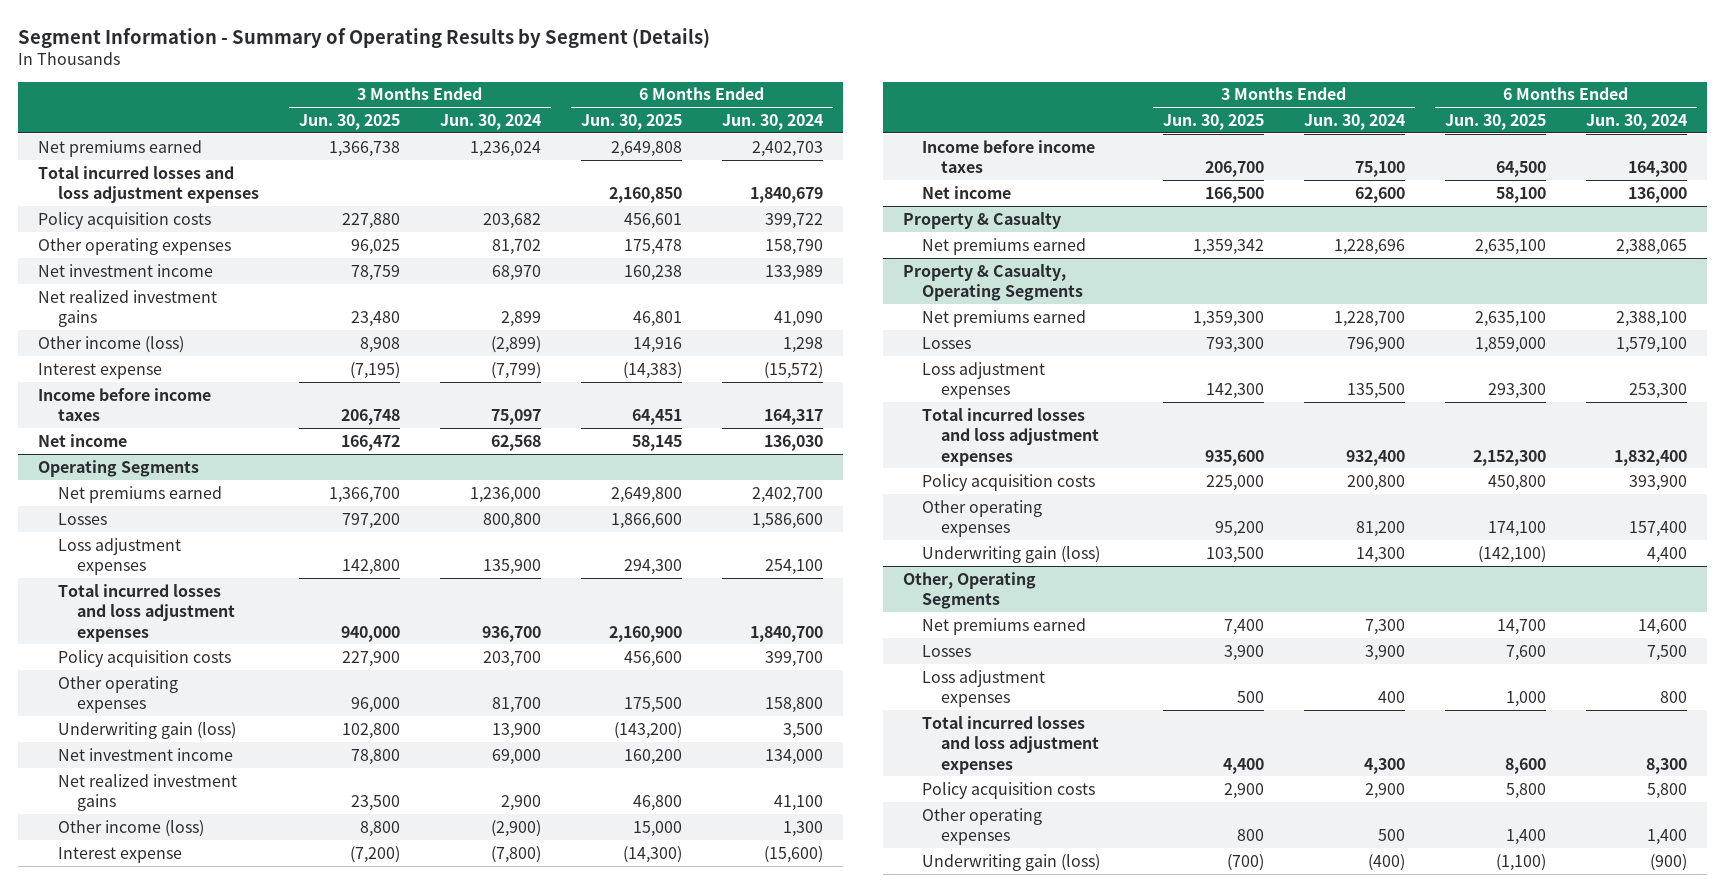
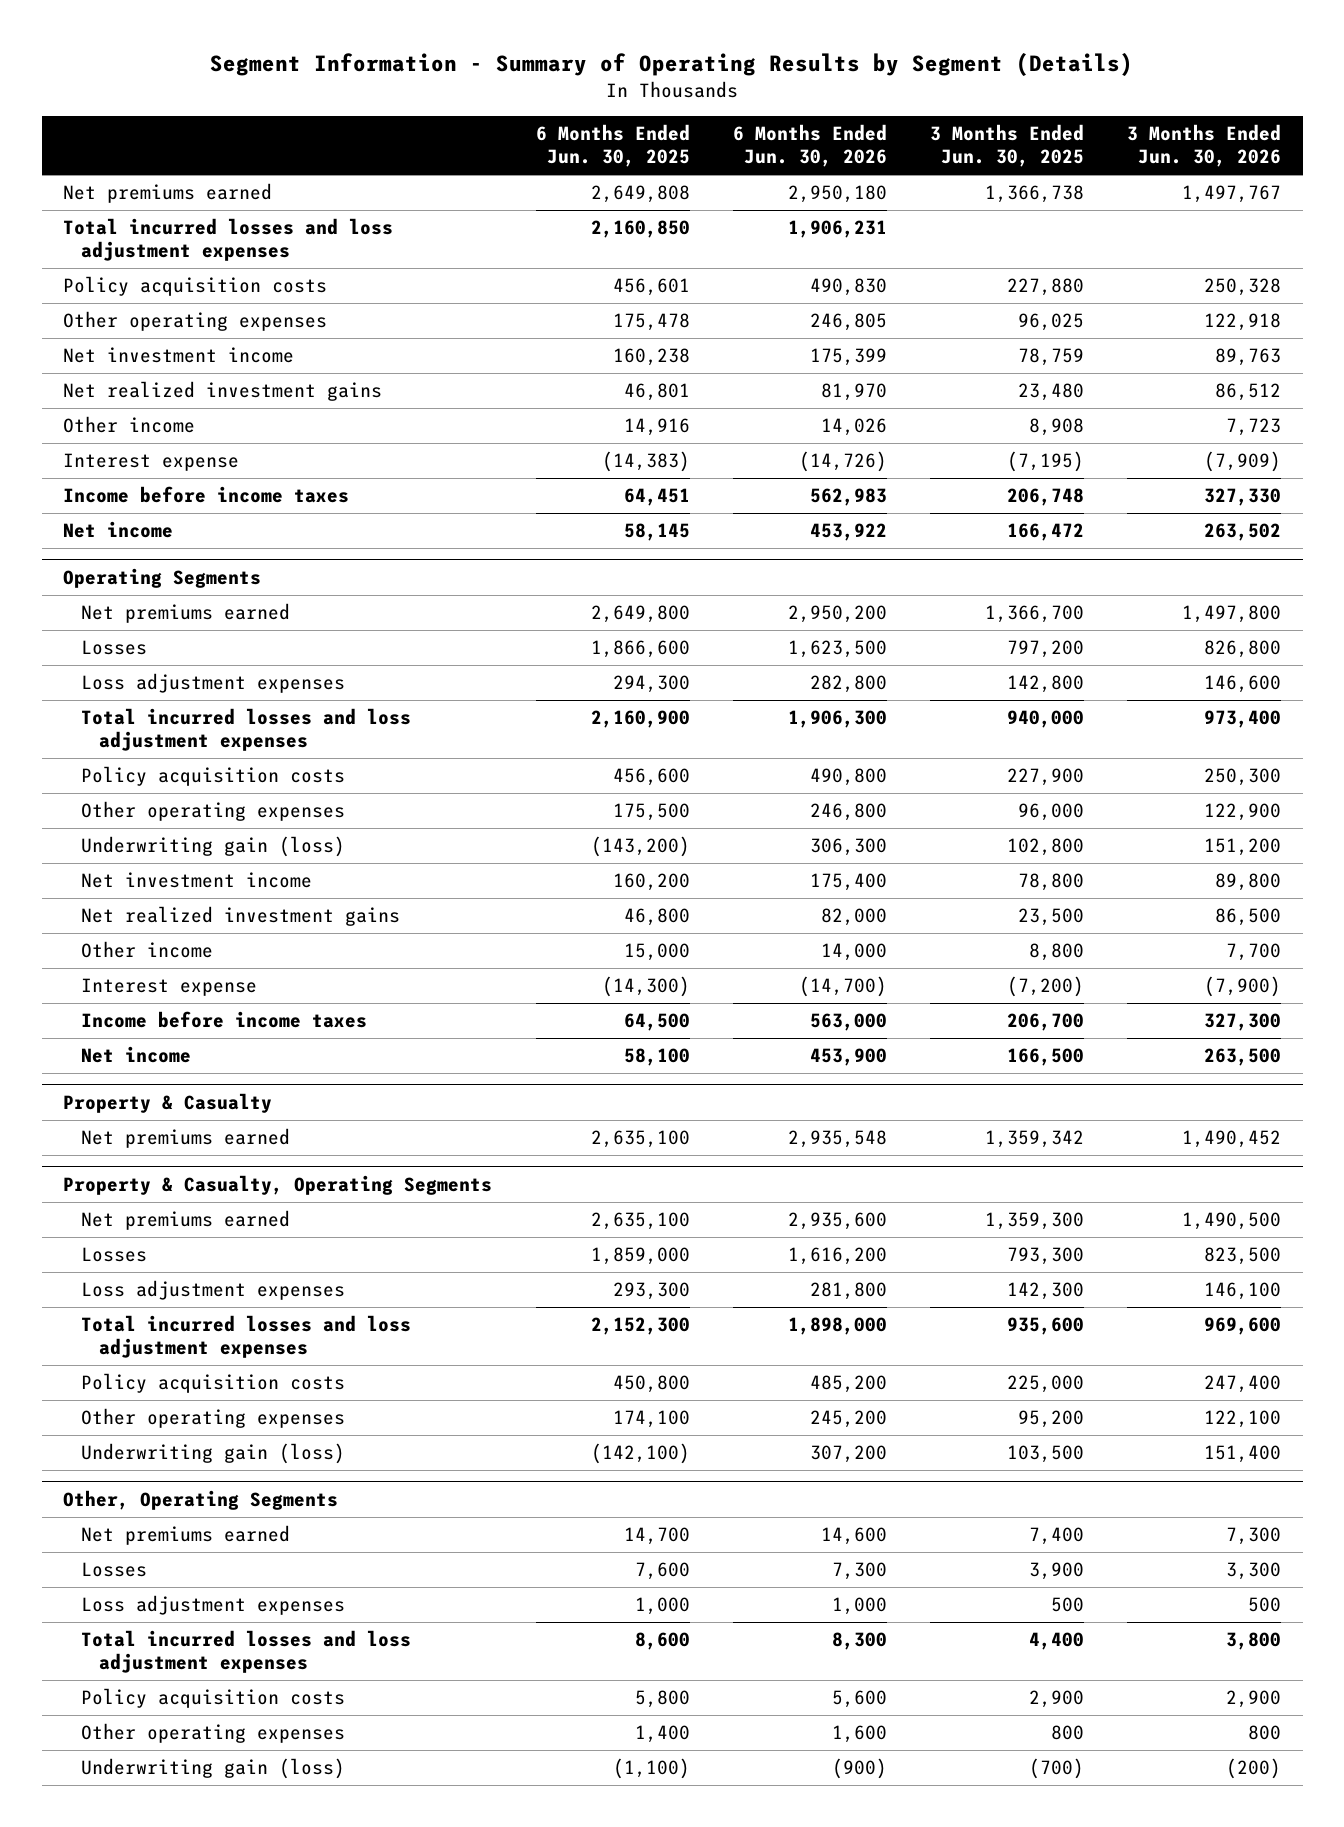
- | 3 Months Ended Jun. 30, 2025 | 3 Months Ended Jun. 30, 2024 | 6 Months Ended Jun. 30, 2025 | 6 Months Ended Jun. 30, 2024
+ | 6 Months Ended Jun. 30, 2025 | 6 Months Ended Jun. 30, 2026 | 3 Months Ended Jun. 30, 2025 | 3 Months Ended Jun. 30, 2026
- Other income (loss) | 8,908 | (2,899) | 14,916 | 1,298
+ Other income | 14,916 | 14,026 | 8,908 | 7,723
@ Operating Segments
- Other income (loss) | 8,800 | (2,900) | 15,000 | 1,300
+ Other income | 15,000 | 14,000 | 8,800 | 7,700

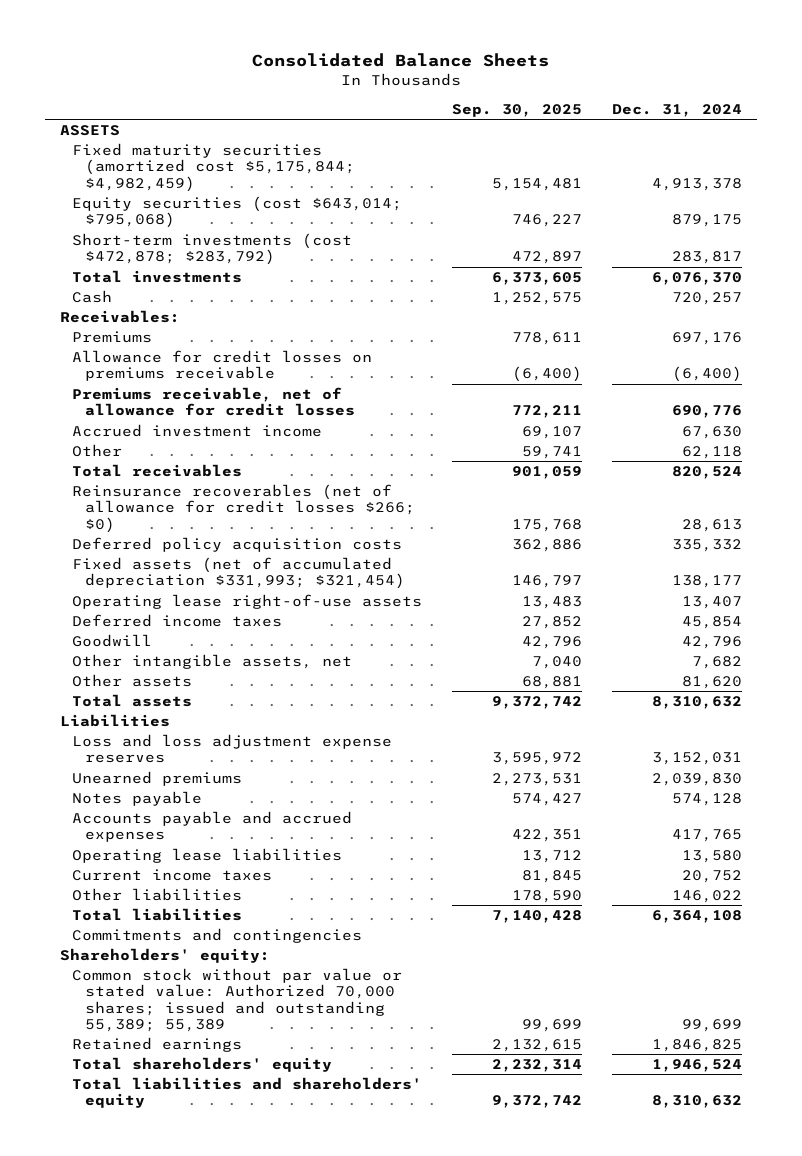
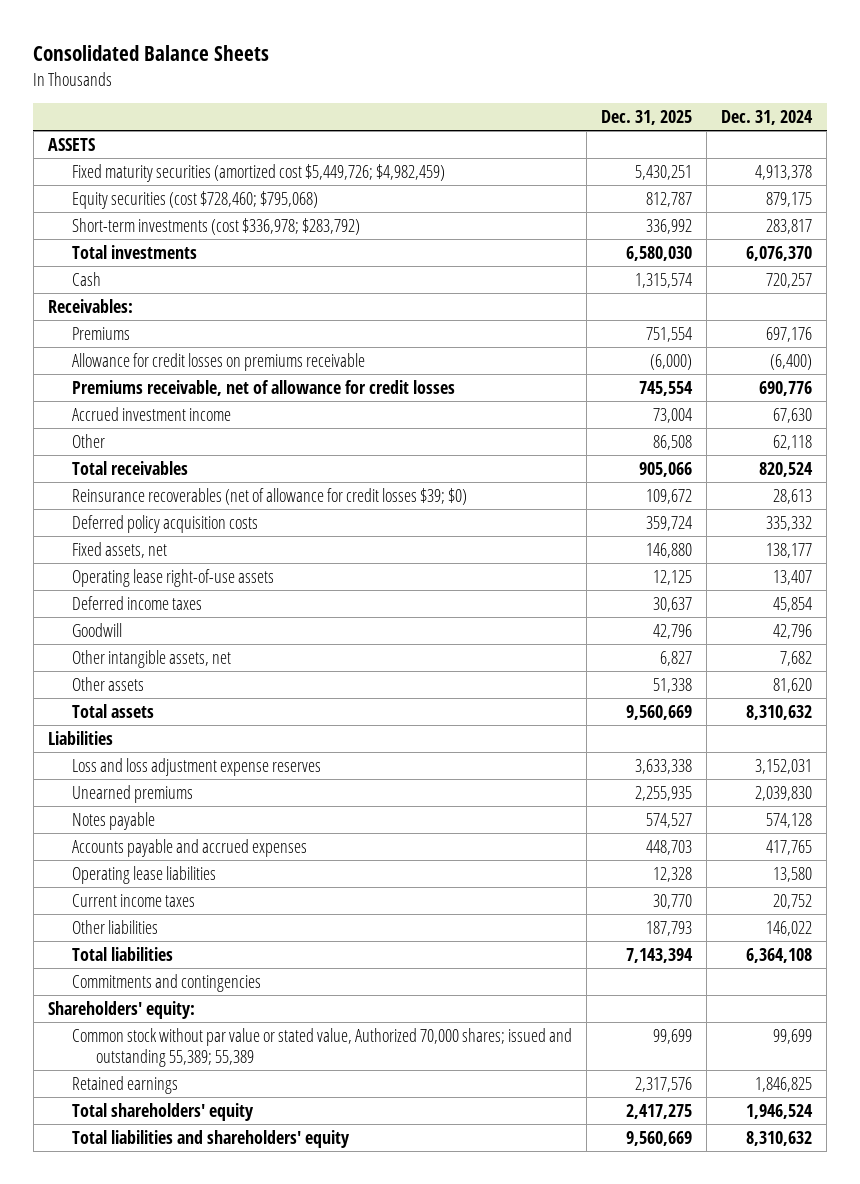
- | Sep. 30, 2025 | Dec. 31, 2024
+ | Dec. 31, 2025 | Dec. 31, 2024
- Fixed maturity securities (amortized cost $5,175,844; $4,982,459) | 5,154,481 | 4,913,378
- Equity securities (cost $643,014; $795,068) | 746,227 | 879,175
- Short-term investments (cost $472,878; $283,792) | 472,897 | 283,817
+ Fixed maturity securities (amortized cost $5,449,726; $4,982,459) | 5,430,251 | 4,913,378
+ Equity securities (cost $728,460; $795,068) | 812,787 | 879,175
+ Short-term investments (cost $336,978; $283,792) | 336,992 | 283,817
- Reinsurance recoverables (net of allowance for credit losses $266; $0) | 175,768 | 28,613
+ Reinsurance recoverables (net of allowance for credit losses $39; $0) | 109,672 | 28,613
- Fixed assets (net of accumulated depreciation $331,993; $321,454) | 146,797 | 138,177
+ Fixed assets, net | 146,880 | 138,177
- Common stock without par value or stated value: Authorized 70,000 shares; issued and outstanding 55,389; 55,389 | 99,699 | 99,699
+ Common stock without par value or stated value, Authorized 70,000 shares; issued and outstanding 55,389; 55,389 | 99,699 | 99,699

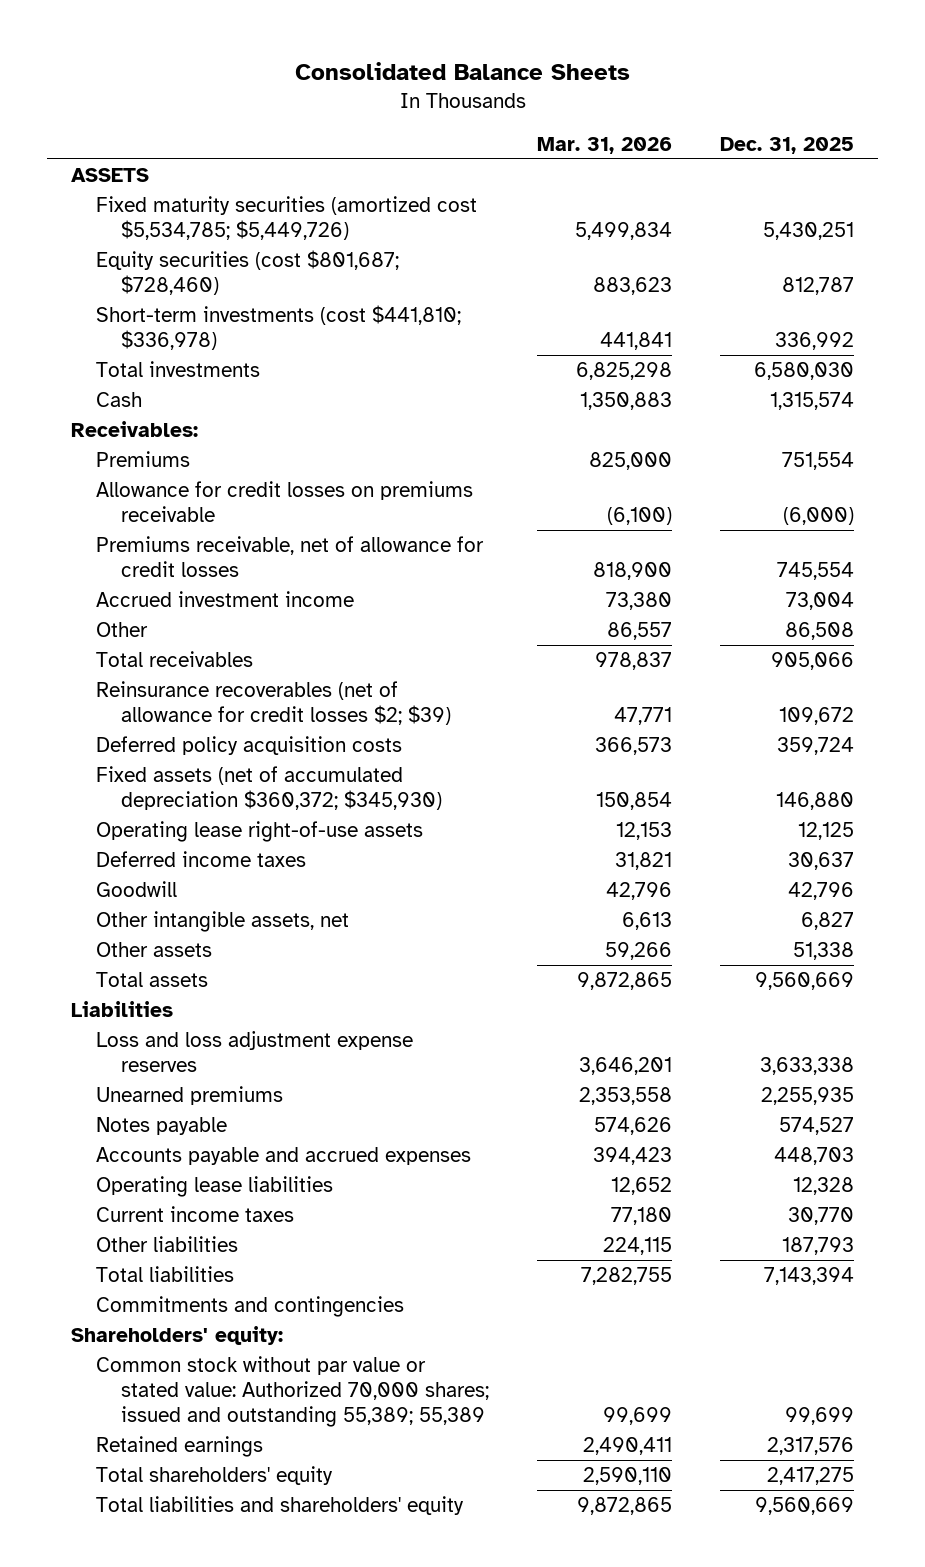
- | Dec. 31, 2025 | Dec. 31, 2024
+ | Mar. 31, 2026 | Dec. 31, 2025
- Fixed maturity securities (amortized cost $5,449,726; $4,982,459) | 5,430,251 | 4,913,378
- Equity securities (cost $728,460; $795,068) | 812,787 | 879,175
- Short-term investments (cost $336,978; $283,792) | 336,992 | 283,817
+ Fixed maturity securities (amortized cost $5,534,785; $5,449,726) | 5,499,834 | 5,430,251
+ Equity securities (cost $801,687; $728,460) | 883,623 | 812,787
+ Short-term investments (cost $441,810; $336,978) | 441,841 | 336,992
- Reinsurance recoverables (net of allowance for credit losses $39; $0) | 109,672 | 28,613
+ Reinsurance recoverables (net of allowance for credit losses $2; $39) | 47,771 | 109,672
- Fixed assets, net | 146,880 | 138,177
+ Fixed assets (net of accumulated depreciation $360,372; $345,930) | 150,854 | 146,880
- Common stock without par value or stated value, Authorized 70,000 shares; issued and outstanding 55,389; 55,389 | 99,699 | 99,699
+ Common stock without par value or stated value: Authorized 70,000 shares; issued and outstanding 55,389; 55,389 | 99,699 | 99,699

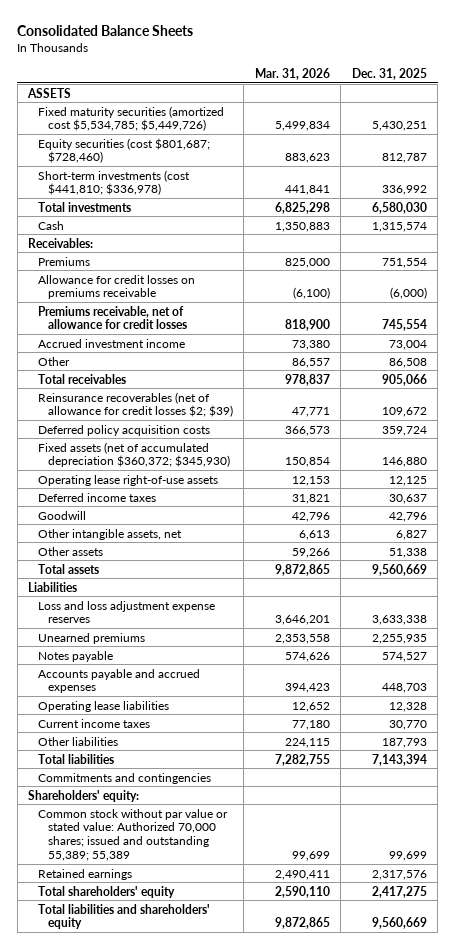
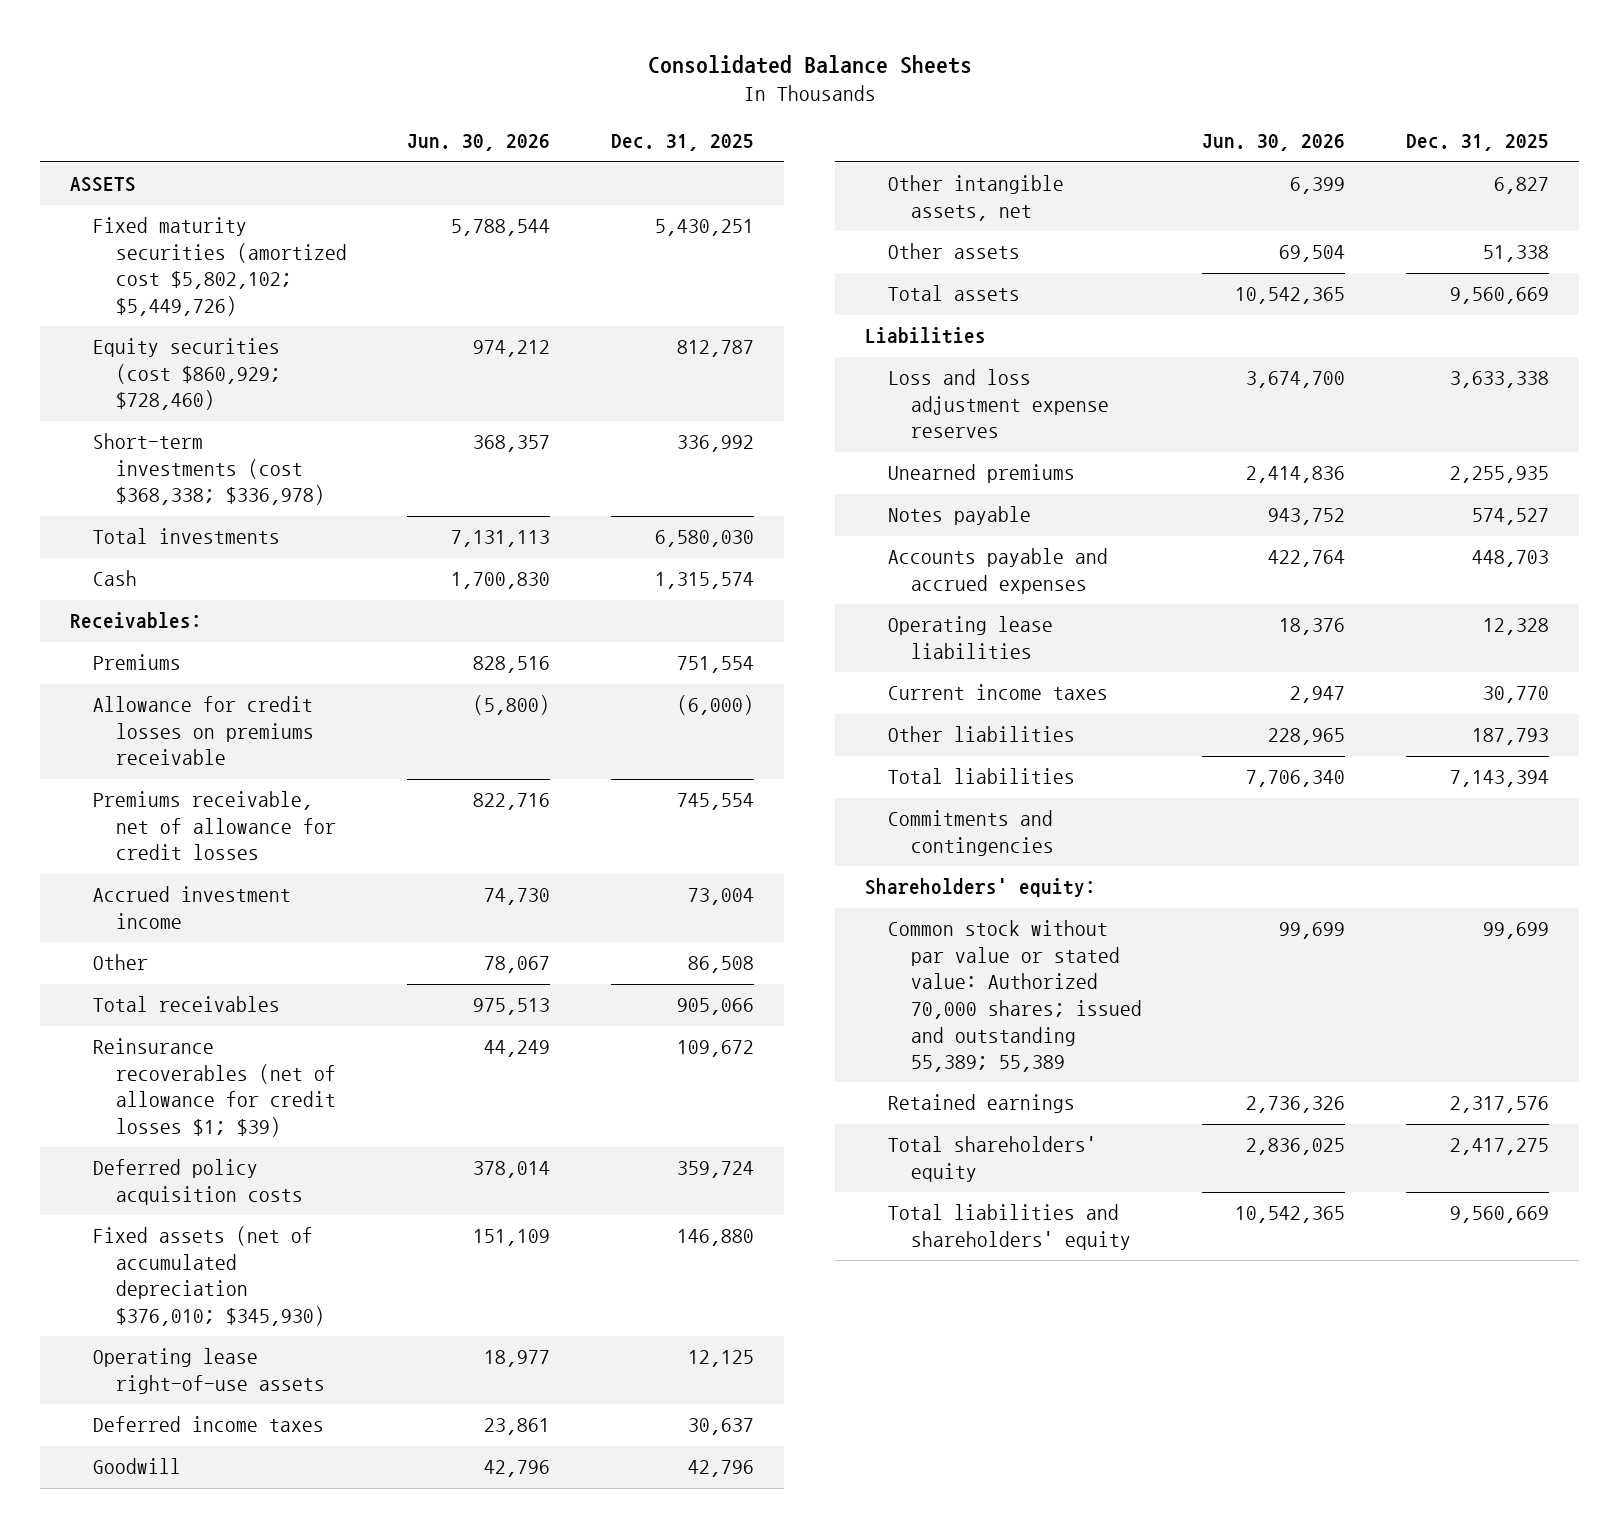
- | Mar. 31, 2026 | Dec. 31, 2025
+ | Jun. 30, 2026 | Dec. 31, 2025
- Fixed maturity securities (amortized cost $5,534,785; $5,449,726) | 5,499,834 | 5,430,251
- Equity securities (cost $801,687; $728,460) | 883,623 | 812,787
- Short-term investments (cost $441,810; $336,978) | 441,841 | 336,992
+ Fixed maturity securities (amortized cost $5,802,102; $5,449,726) | 5,788,544 | 5,430,251
+ Equity securities (cost $860,929; $728,460) | 974,212 | 812,787
+ Short-term investments (cost $368,338; $336,978) | 368,357 | 336,992
- Reinsurance recoverables (net of allowance for credit losses $2; $39) | 47,771 | 109,672
+ Reinsurance recoverables (net of allowance for credit losses $1; $39) | 44,249 | 109,672
- Fixed assets (net of accumulated depreciation $360,372; $345,930) | 150,854 | 146,880
+ Fixed assets (net of accumulated depreciation $376,010; $345,930) | 151,109 | 146,880

